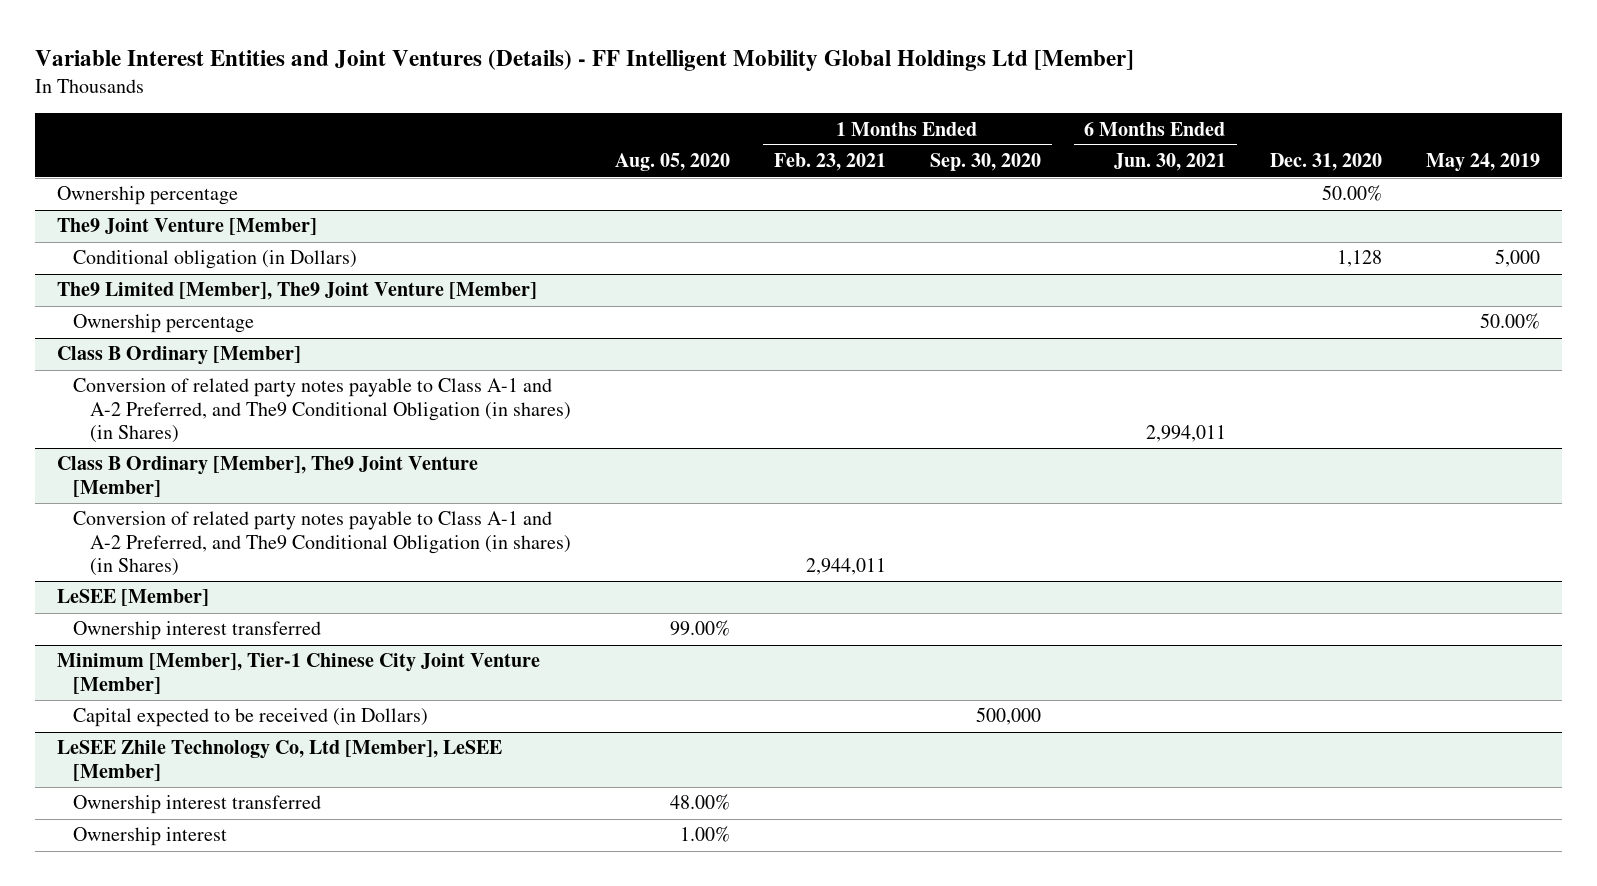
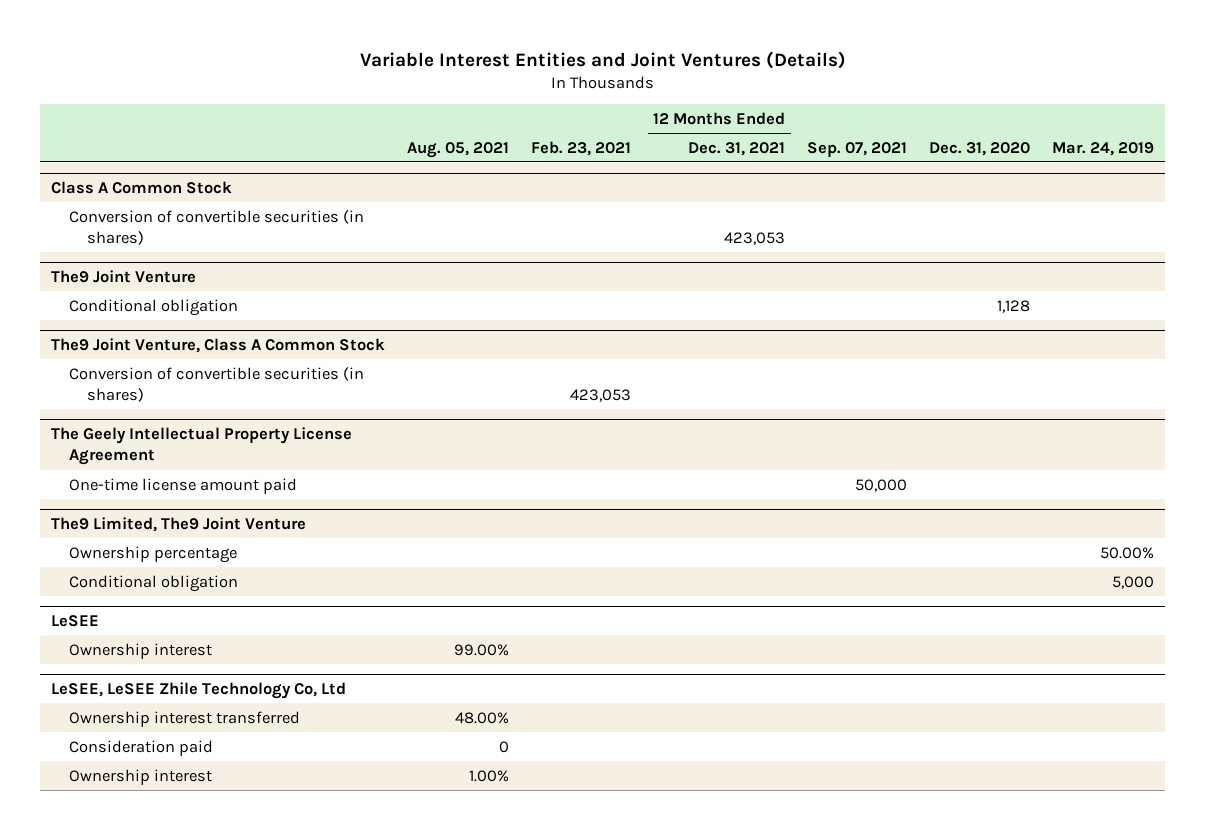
- Variable Interest Entities and Joint Ventures (Details) - FF Intelligent Mobility Global Holdings Ltd [Member]
+ Variable Interest Entities and Joint Ventures (Details)
- | Aug. 05, 2020 | 1 Months Ended Feb. 23, 2021 | 1 Months Ended Sep. 30, 2020 | 6 Months Ended Jun. 30, 2021 | Dec. 31, 2020 | May 24, 2019
+ | Aug. 05, 2021 | Feb. 23, 2021 | 12 Months Ended Dec. 31, 2021 | Sep. 07, 2021 | Dec. 31, 2020 | Mar. 24, 2019
- Ownership percentage | | | | | 50.00% |
- The9 Joint Venture [Member]
- Conditional obligation (in Dollars) | | | | | 1,128 | 5,000
- The9 Limited [Member], The9 Joint Venture [Member]
+ Class A Common Stock
+ Conversion of convertible securities (in shares) | | | 423,053 | | |
+ The9 Joint Venture
+ Conditional obligation | | | | | 1,128 |
+ The9 Joint Venture, Class A Common Stock
+ Conversion of convertible securities (in shares) | | 423,053 | | | |
+ The Geely Intellectual Property License Agreement
+ One-time license amount paid | | | | 50,000 | |
+ The9 Limited, The9 Joint Venture
- Class B Ordinary [Member]
- Conversion of related party notes payable to Class A-1 and A-2 Preferred, and The9 Conditional Obligation (in shares) (in Shares) | | | | 2,994,011 | |
- Class B Ordinary [Member], The9 Joint Venture [Member]
- Conversion of related party notes payable to Class A-1 and A-2 Preferred, and The9 Conditional Obligation (in shares) (in Shares) | | 2,944,011 | | | |
- LeSEE [Member]
- Ownership interest transferred | 99.00% | | | | |
- Minimum [Member], Tier-1 Chinese City Joint Venture [Member]
- Capital expected to be received (in Dollars) | | | 500,000 | | |
- LeSEE Zhile Technology Co, Ltd [Member], LeSEE [Member]
+ Conditional obligation | | | | | | 5,000
+ LeSEE
+ Ownership interest | 99.00% | | | | |
+ LeSEE, LeSEE Zhile Technology Co, Ltd
+ Consideration paid | 0 | | | | |

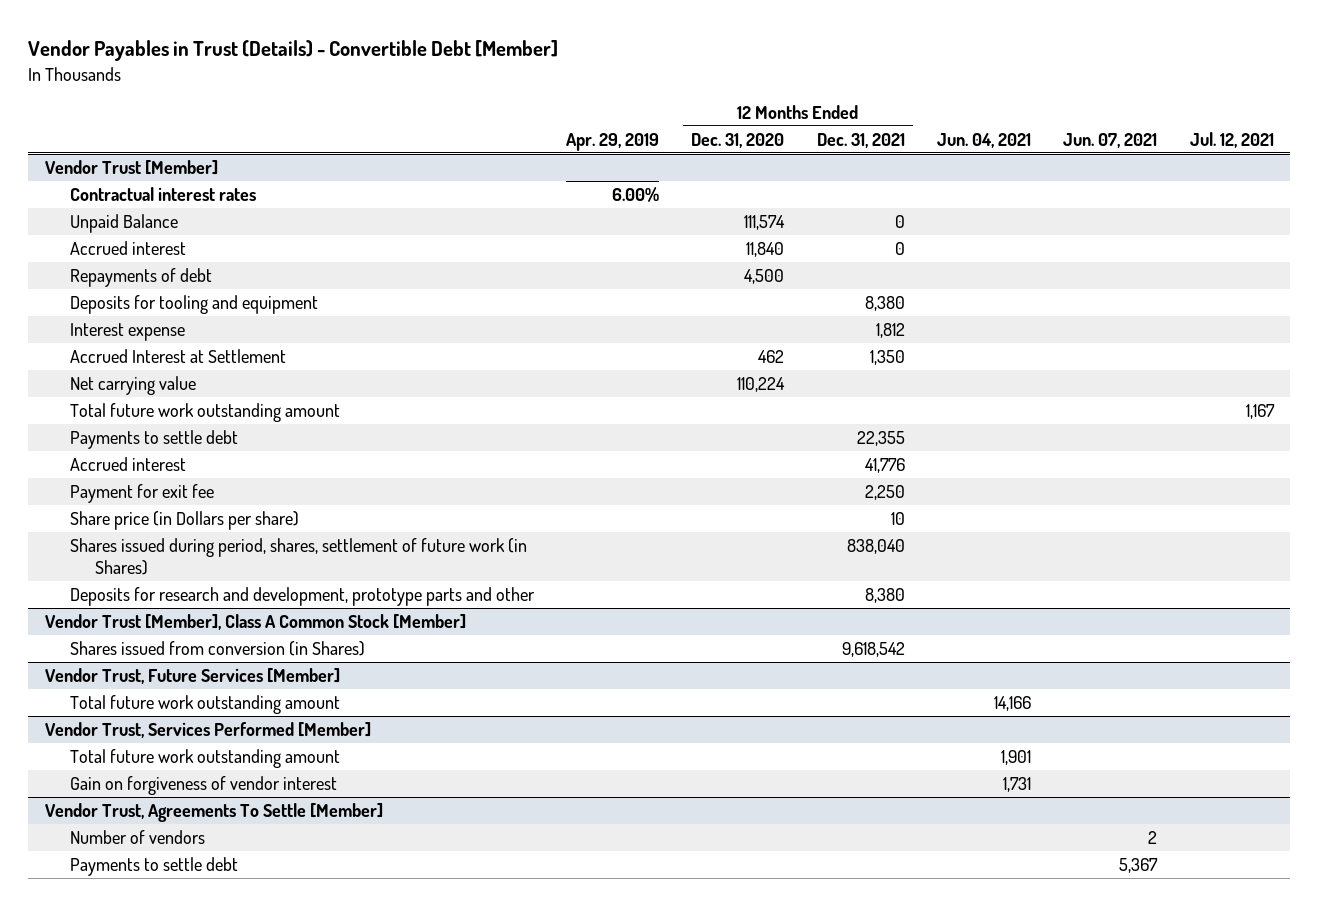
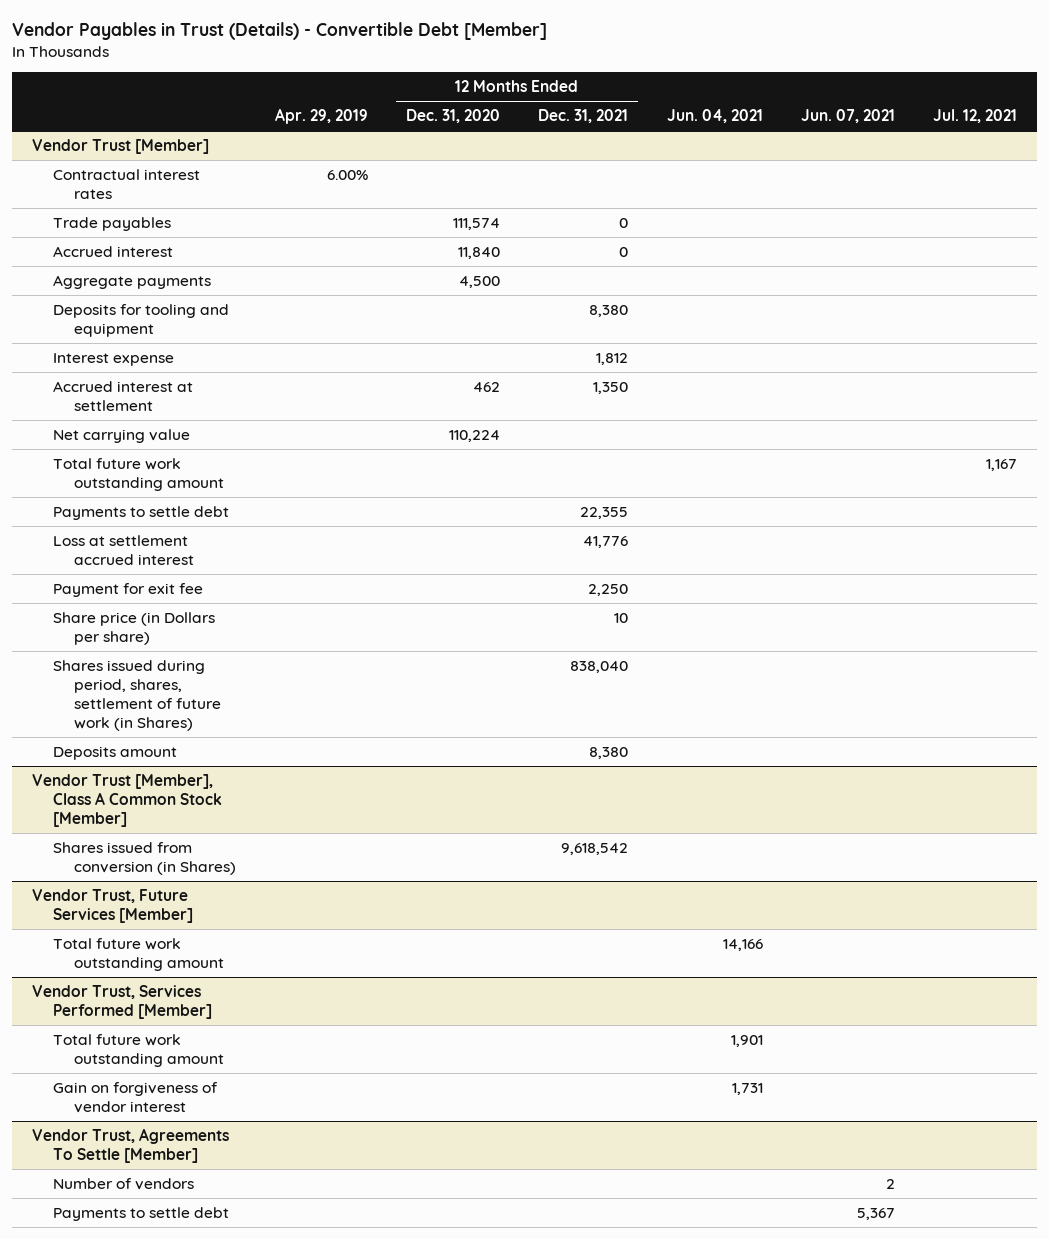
@ Vendor Trust [Member]
- Unpaid Balance | | 111,574 | 0 | | |
+ Trade payables | | 111,574 | 0 | | |
- Repayments of debt | | 4,500 | | | |
+ Aggregate payments | | 4,500 | | | |
- Accrued Interest at Settlement | | 462 | 1,350 | | |
+ Accrued interest at settlement | | 462 | 1,350 | | |
- Accrued interest | | | 41,776 | | |
+ Loss at settlement accrued interest | | | 41,776 | | |
- Deposits for research and development, prototype parts and other | | | 8,380 | | |
+ Deposits amount | | | 8,380 | | |

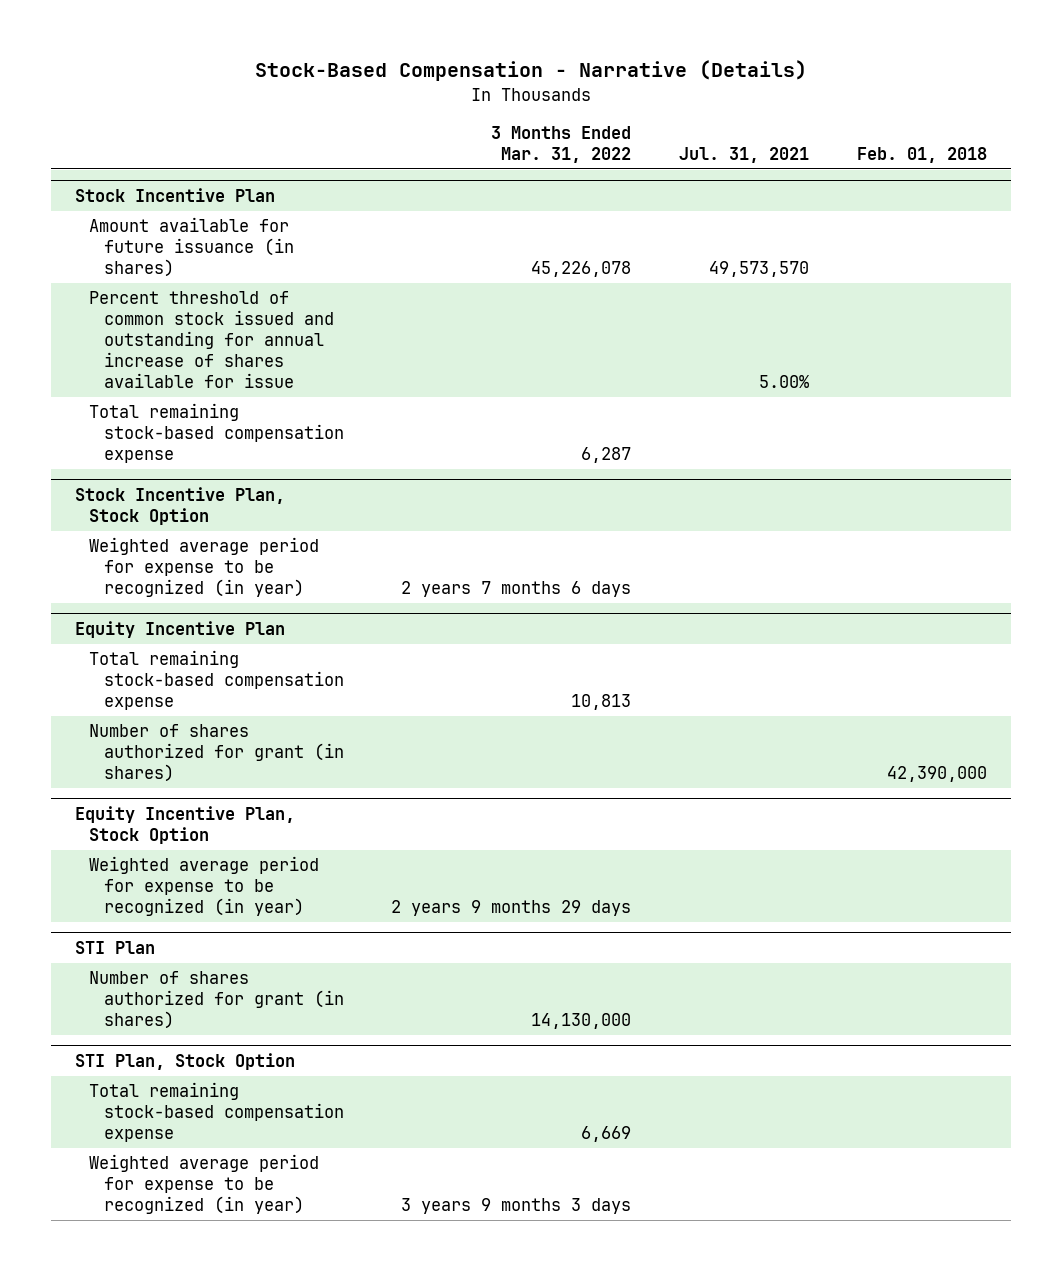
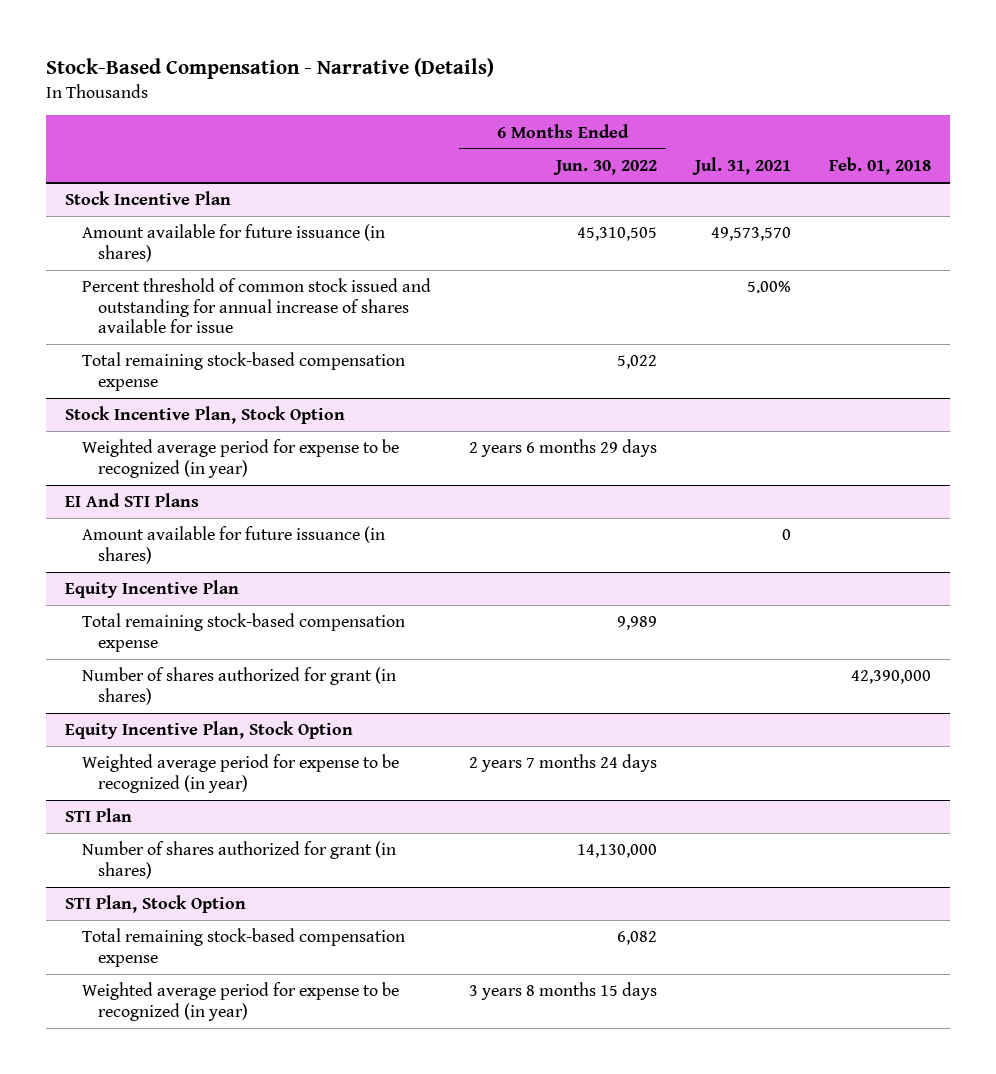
- | 3 Months Ended Mar. 31, 2022 | Jul. 31, 2021 | Feb. 01, 2018
+ | 6 Months Ended Jun. 30, 2022 | Jul. 31, 2021 | Feb. 01, 2018
+ EI And STI Plans
+ Amount available for future issuance (in shares) | | 0 |

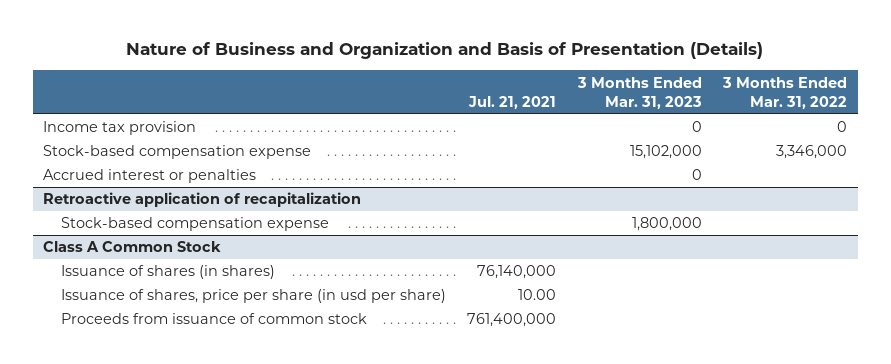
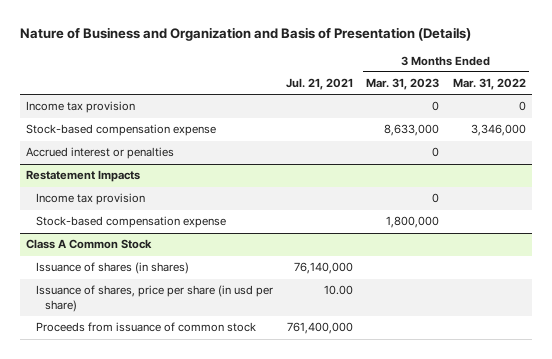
- Stock-based compensation expense | | 15,102,000 | 3,346,000
+ Stock-based compensation expense | | 8,633,000 | 3,346,000
- Retroactive application of recapitalization
+ Restatement Impacts
+ Income tax provision | | 0 |

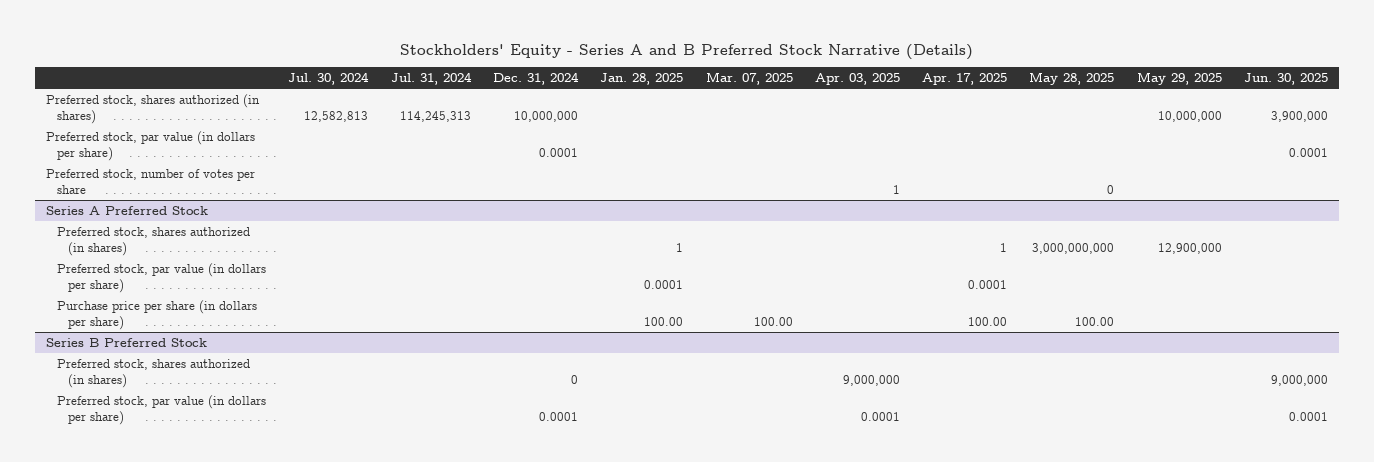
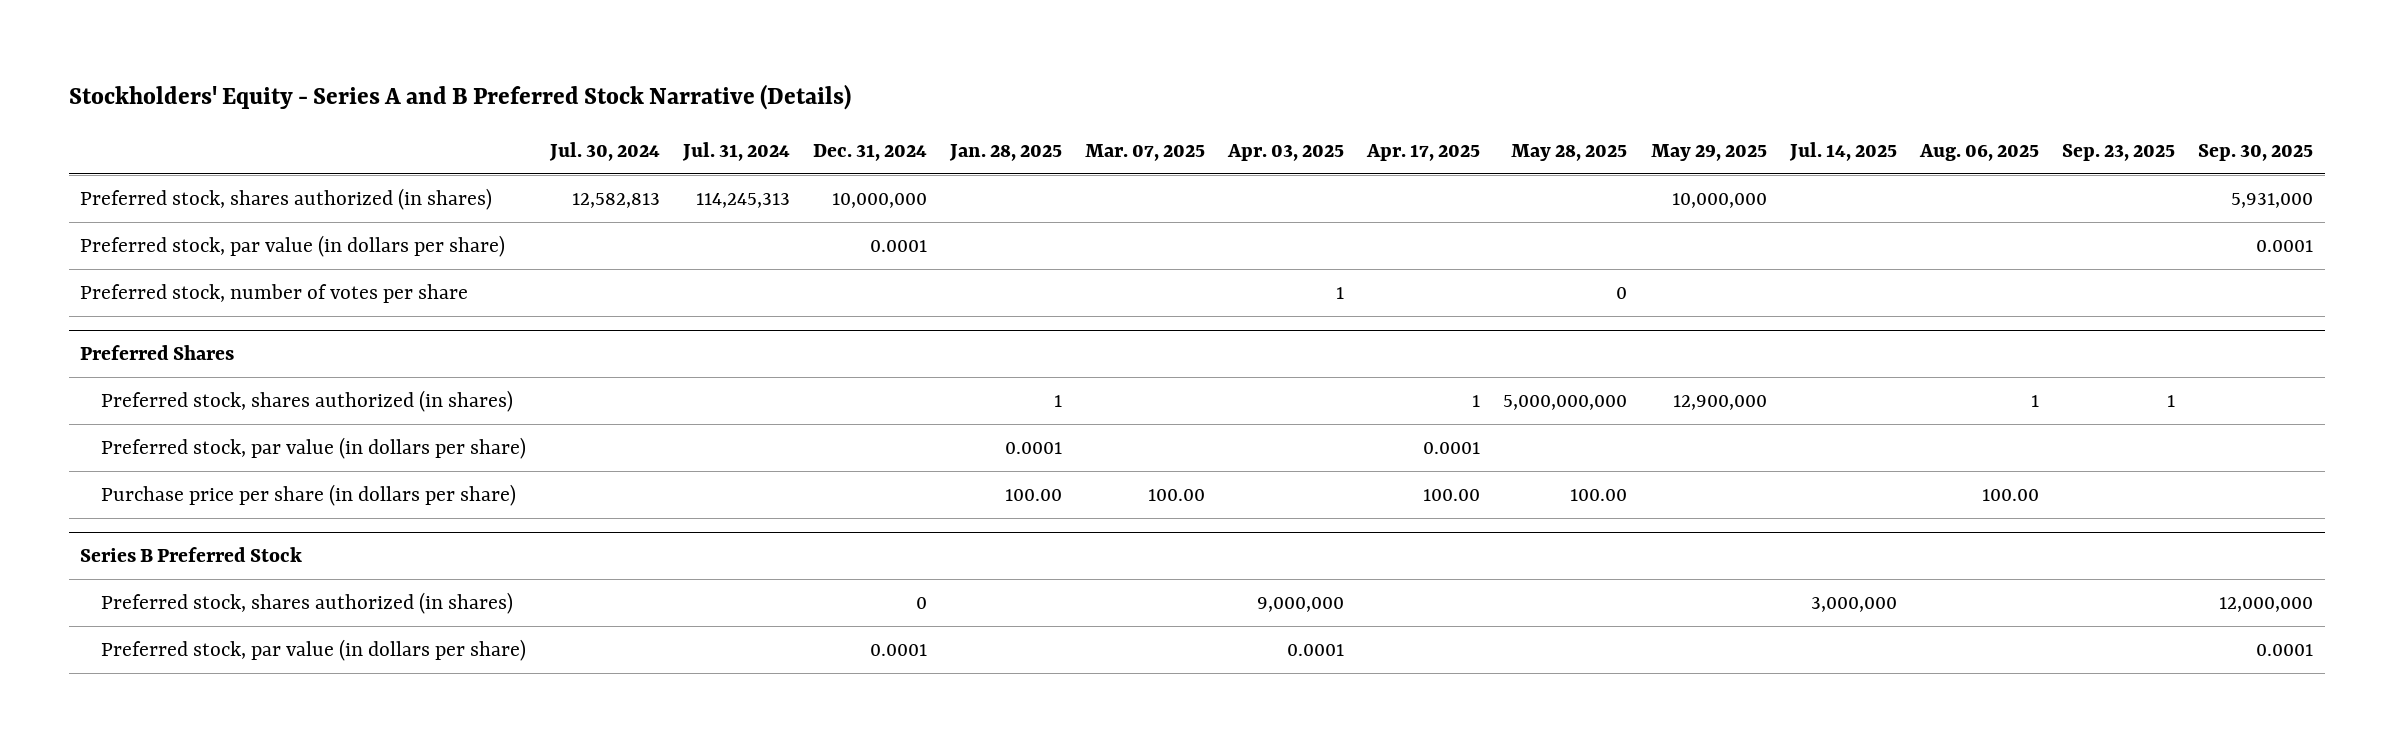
- | Jul. 30, 2024 | Jul. 31, 2024 | Dec. 31, 2024 | Jan. 28, 2025 | Mar. 07, 2025 | Apr. 03, 2025 | Apr. 17, 2025 | May 28, 2025 | May 29, 2025 | Jun. 30, 2025
+ | Jul. 30, 2024 | Jul. 31, 2024 | Dec. 31, 2024 | Jan. 28, 2025 | Mar. 07, 2025 | Apr. 03, 2025 | Apr. 17, 2025 | May 28, 2025 | May 29, 2025 | Jul. 14, 2025 | Aug. 06, 2025 | Sep. 23, 2025 | Sep. 30, 2025
- Series A Preferred Stock
- Preferred stock, shares authorized (in shares) | | | | 1 | | | 1 | 3,000,000,000 | 12,900,000 |
+ Preferred Shares
+ Preferred stock, shares authorized (in shares) | | | | 1 | | | 1 | 5,000,000,000 | 12,900,000 | | 1 | 1 |

